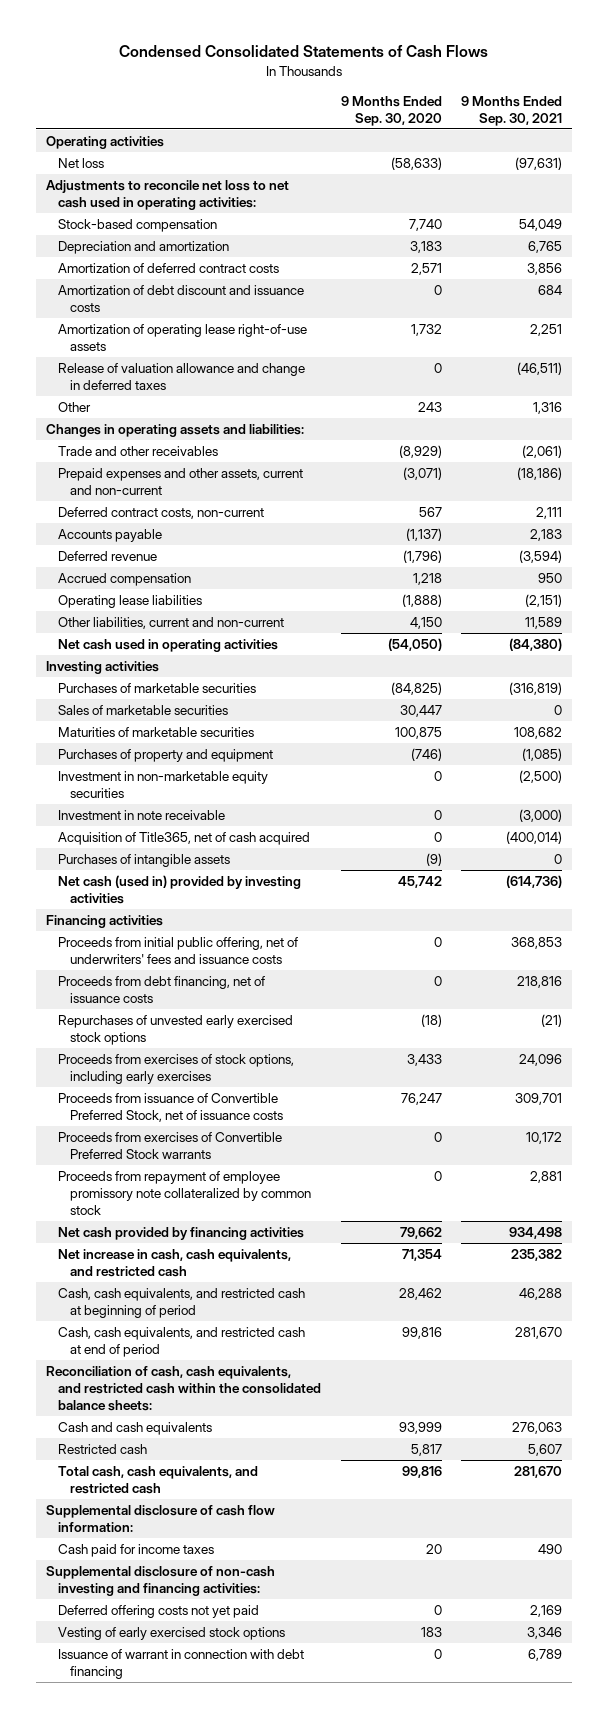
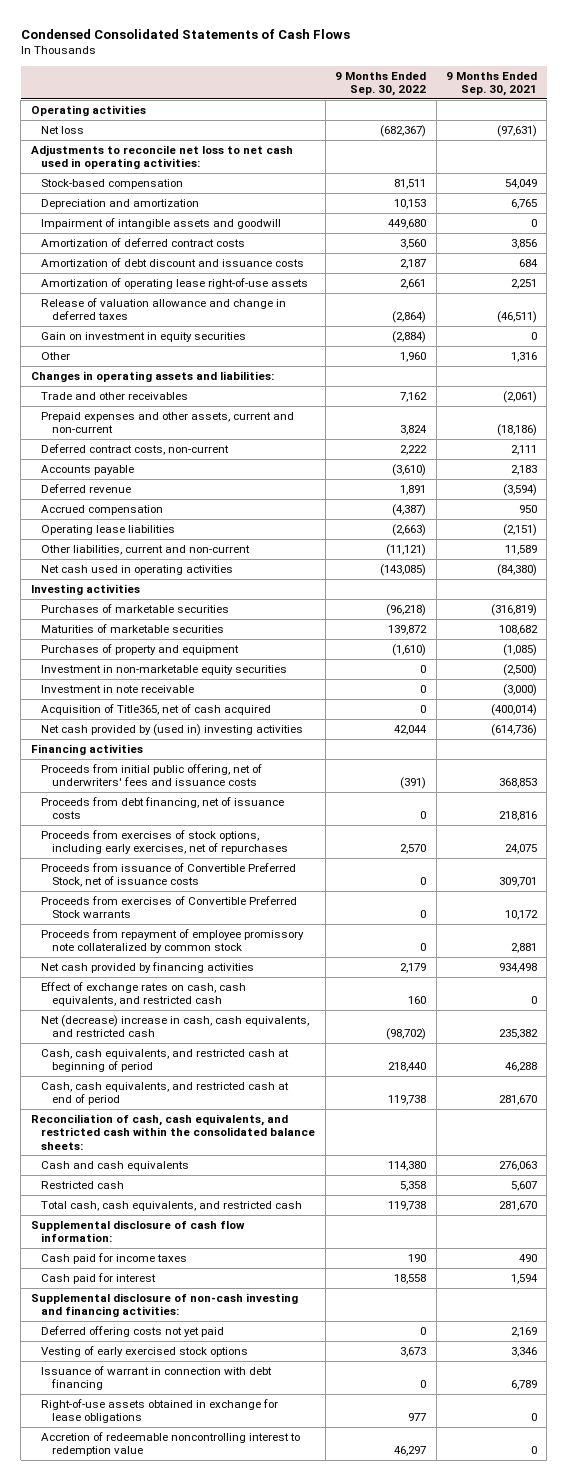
- | 9 Months Ended Sep. 30, 2020 | 9 Months Ended Sep. 30, 2021
+ | 9 Months Ended Sep. 30, 2022 | 9 Months Ended Sep. 30, 2021
+ Impairment of intangible assets and goodwill | 449,680 | 0
+ Gain on investment in equity securities | (2,884) | 0
- Sales of marketable securities | 30,447 | 0
- Purchases of intangible assets | (9) | 0
- Net cash (used in) provided by investing activities | 45,742 | (614,736)
+ Net cash provided by (used in) investing activities | 42,044 | (614,736)
- Repurchases of unvested early exercised stock options | (18) | (21)
- Proceeds from exercises of stock options, including early exercises | 3,433 | 24,096
+ Proceeds from exercises of stock options, including early exercises, net of repurchases | 2,570 | 24,075
- Net increase in cash, cash equivalents, and restricted cash | 71,354 | 235,382
+ Effect of exchange rates on cash, cash equivalents, and restricted cash | 160 | 0
+ Net (decrease) increase in cash, cash equivalents, and restricted cash | (98,702) | 235,382
+ Cash paid for interest | 18,558 | 1,594
+ Right-of-use assets obtained in exchange for lease obligations | 977 | 0
+ Accretion of redeemable noncontrolling interest to redemption value | 46,297 | 0

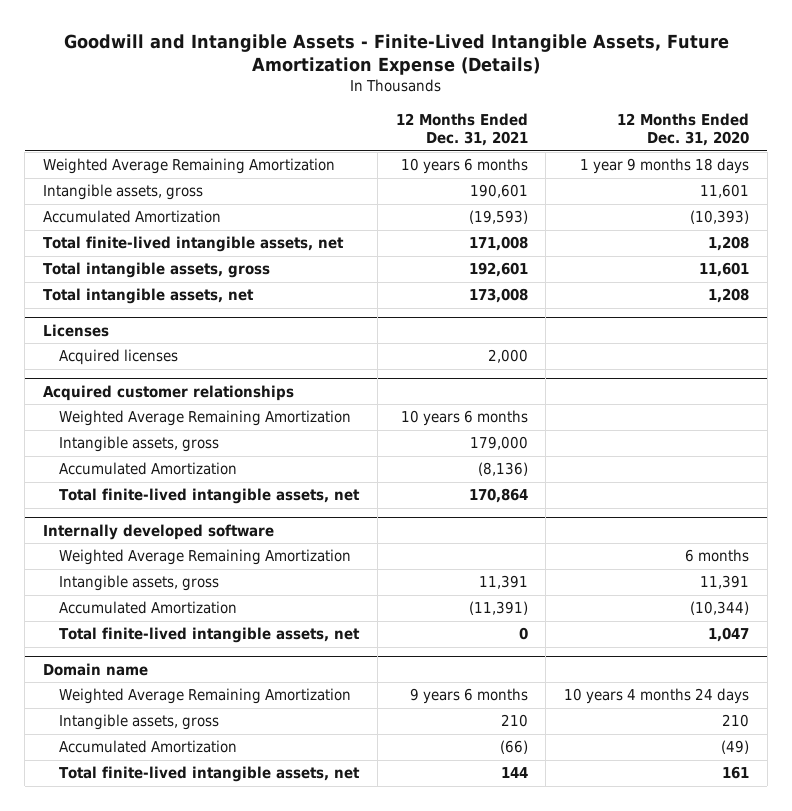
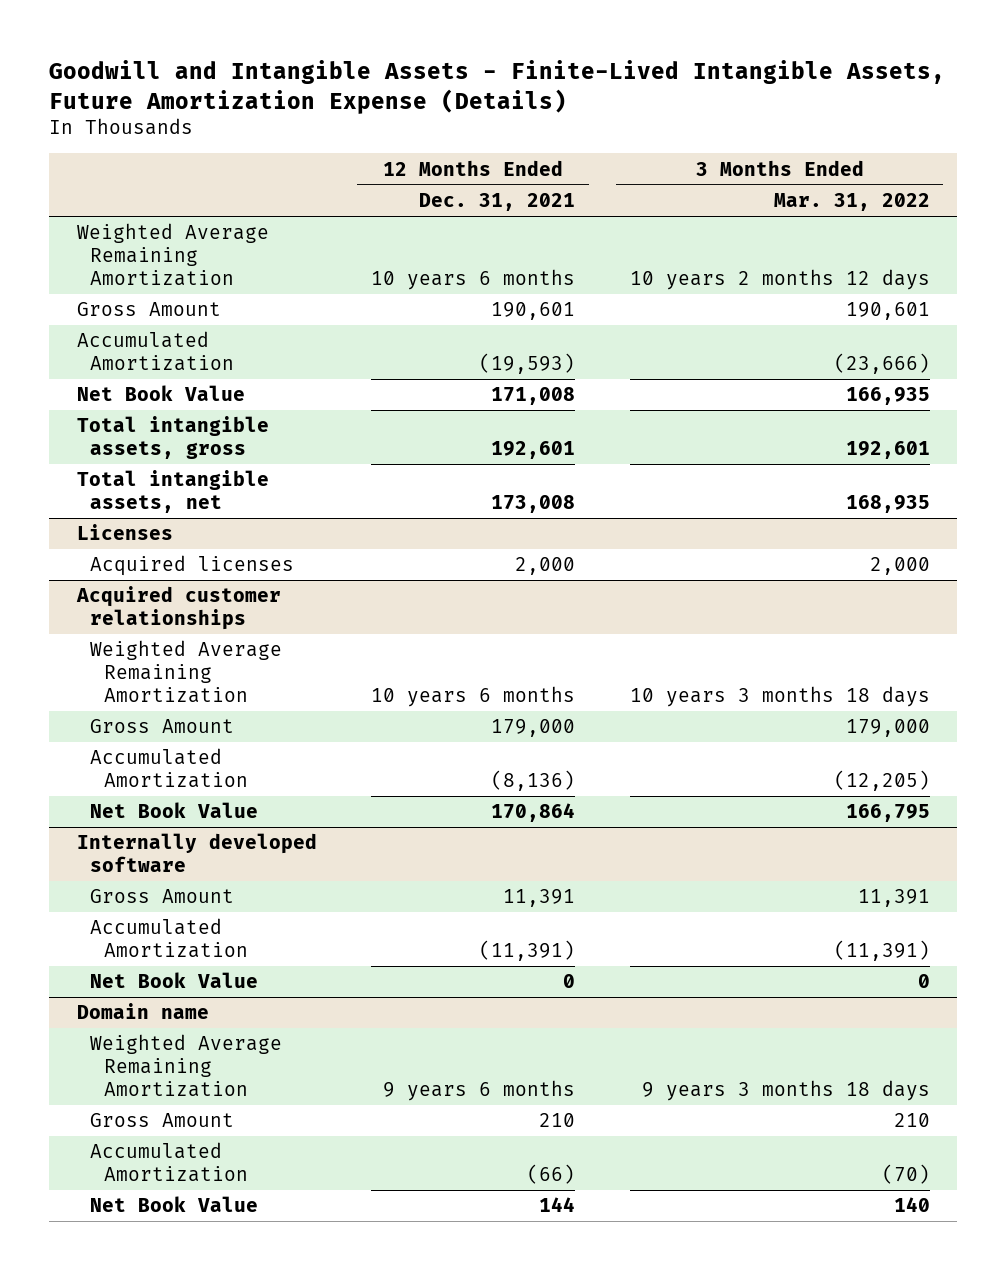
- | 12 Months Ended Dec. 31, 2021 | 12 Months Ended Dec. 31, 2020
+ | 12 Months Ended Dec. 31, 2021 | 3 Months Ended Mar. 31, 2022
- Intangible assets, gross | 190,601 | 11,601
+ Gross Amount | 190,601 | 190,601
- Total finite-lived intangible assets, net | 171,008 | 1,208
+ Net Book Value | 171,008 | 166,935
@ Acquired customer relationships
- Intangible assets, gross | 179,000 |
+ Gross Amount | 179,000 | 179,000
- Total finite-lived intangible assets, net | 170,864 |
+ Net Book Value | 170,864 | 166,795
@ Internally developed software
- Weighted Average Remaining Amortization | | 6 months
- Intangible assets, gross | 11,391 | 11,391
+ Gross Amount | 11,391 | 11,391
- Total finite-lived intangible assets, net | 0 | 1,047
+ Net Book Value | 0 | 0
@ Domain name
- Intangible assets, gross | 210 | 210
+ Gross Amount | 210 | 210
- Total finite-lived intangible assets, net | 144 | 161
+ Net Book Value | 144 | 140

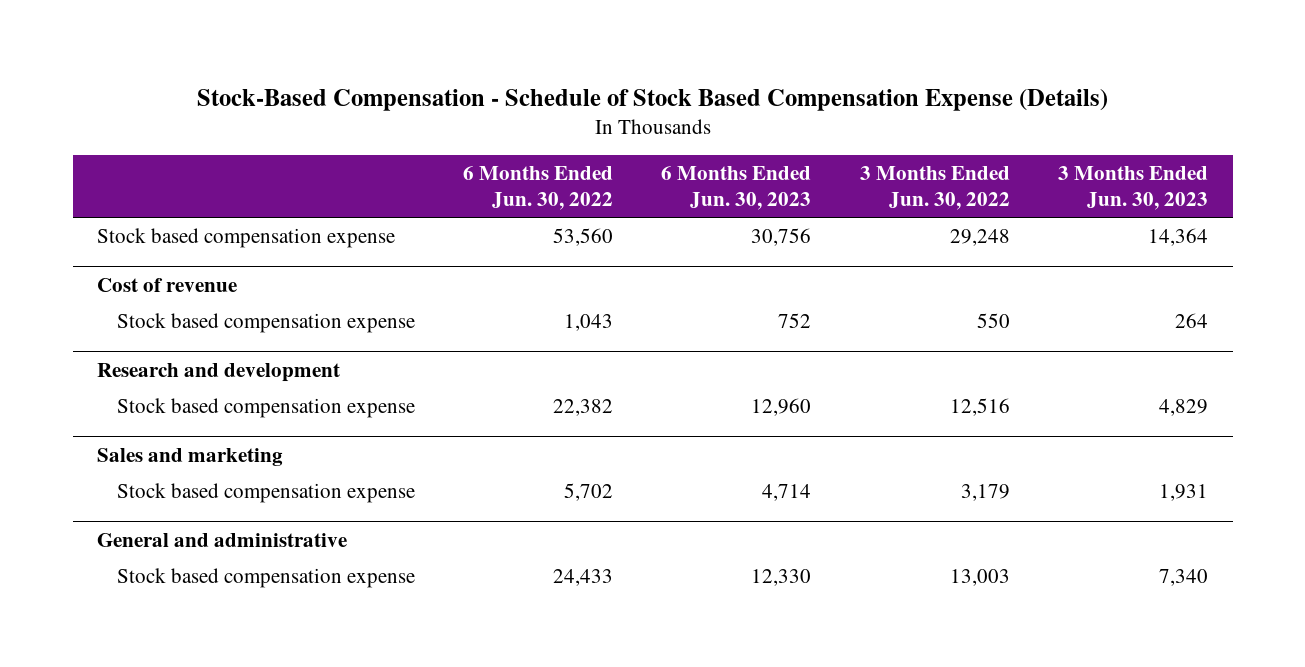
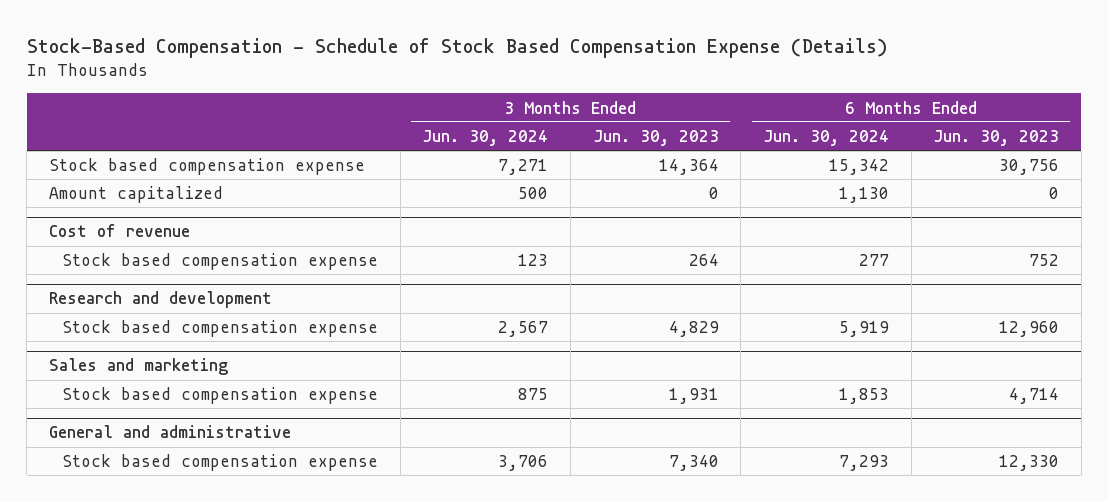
- | 6 Months Ended Jun. 30, 2022 | 6 Months Ended Jun. 30, 2023 | 3 Months Ended Jun. 30, 2022 | 3 Months Ended Jun. 30, 2023
+ | 3 Months Ended Jun. 30, 2024 | 3 Months Ended Jun. 30, 2023 | 6 Months Ended Jun. 30, 2024 | 6 Months Ended Jun. 30, 2023
+ Amount capitalized | 500 | 0 | 1,130 | 0

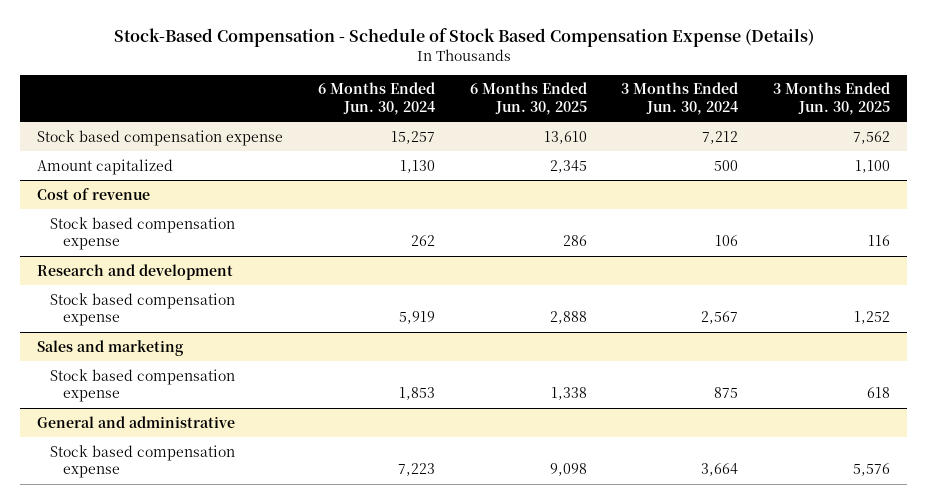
- | 3 Months Ended Jun. 30, 2024 | 3 Months Ended Jun. 30, 2023 | 6 Months Ended Jun. 30, 2024 | 6 Months Ended Jun. 30, 2023
+ | 6 Months Ended Jun. 30, 2024 | 6 Months Ended Jun. 30, 2025 | 3 Months Ended Jun. 30, 2024 | 3 Months Ended Jun. 30, 2025
- Stock based compensation expense | 7,271 | 14,364 | 15,342 | 30,756
+ Stock based compensation expense | 15,257 | 13,610 | 7,212 | 7,562
@ Cost of revenue
- Stock based compensation expense | 123 | 264 | 277 | 752
+ Stock based compensation expense | 262 | 286 | 106 | 116
@ General and administrative
- Stock based compensation expense | 3,706 | 7,340 | 7,293 | 12,330
+ Stock based compensation expense | 7,223 | 9,098 | 3,664 | 5,576

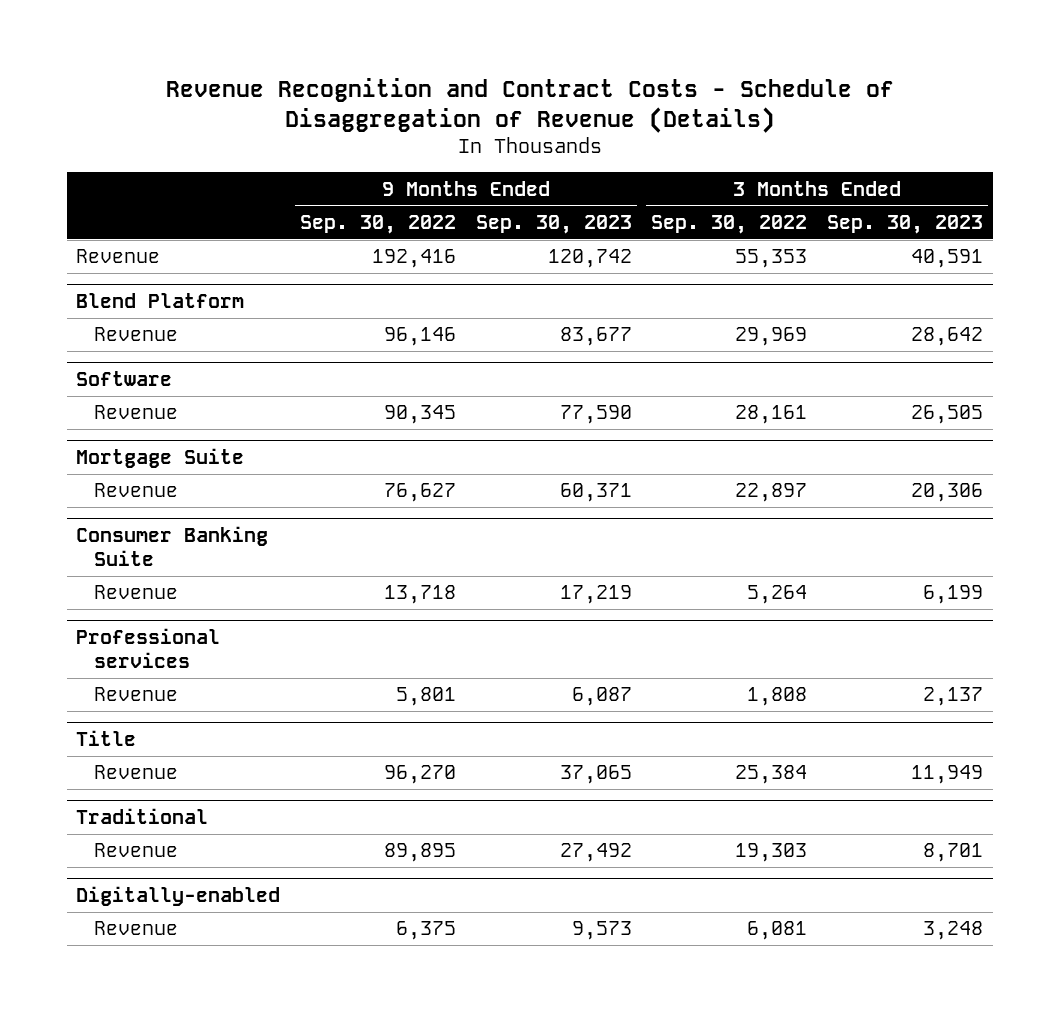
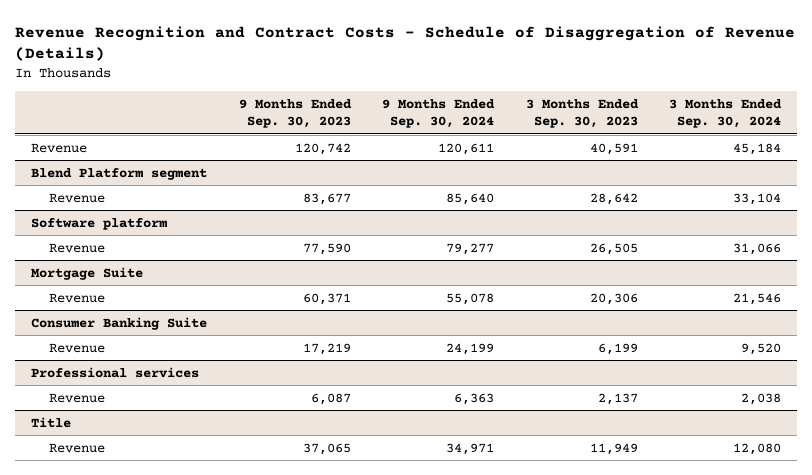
- | 9 Months Ended Sep. 30, 2022 | 9 Months Ended Sep. 30, 2023 | 3 Months Ended Sep. 30, 2022 | 3 Months Ended Sep. 30, 2023
+ | 9 Months Ended Sep. 30, 2023 | 9 Months Ended Sep. 30, 2024 | 3 Months Ended Sep. 30, 2023 | 3 Months Ended Sep. 30, 2024
- Blend Platform
+ Blend Platform segment
- Software
+ Software platform
- Traditional
- Revenue | 89,895 | 27,492 | 19,303 | 8,701
- Digitally-enabled
- Revenue | 6,375 | 9,573 | 6,081 | 3,248

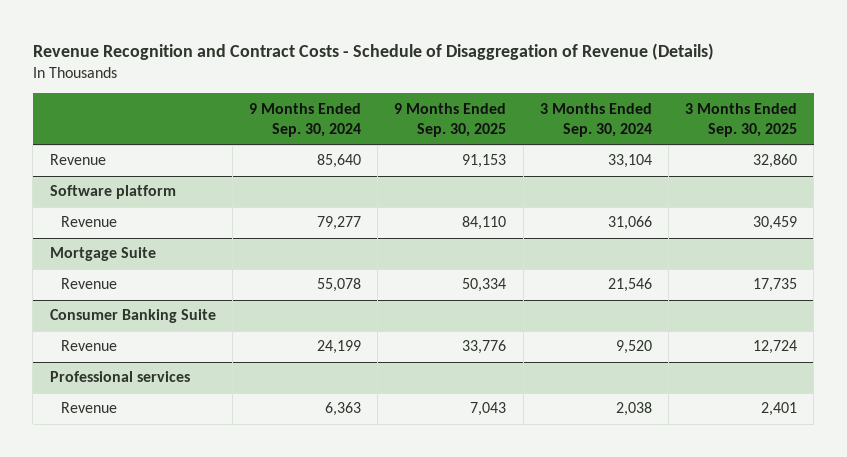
- | 9 Months Ended Sep. 30, 2023 | 9 Months Ended Sep. 30, 2024 | 3 Months Ended Sep. 30, 2023 | 3 Months Ended Sep. 30, 2024
+ | 9 Months Ended Sep. 30, 2024 | 9 Months Ended Sep. 30, 2025 | 3 Months Ended Sep. 30, 2024 | 3 Months Ended Sep. 30, 2025
- Revenue | 120,742 | 120,611 | 40,591 | 45,184
- Blend Platform segment
- Title
- Revenue | 37,065 | 34,971 | 11,949 | 12,080

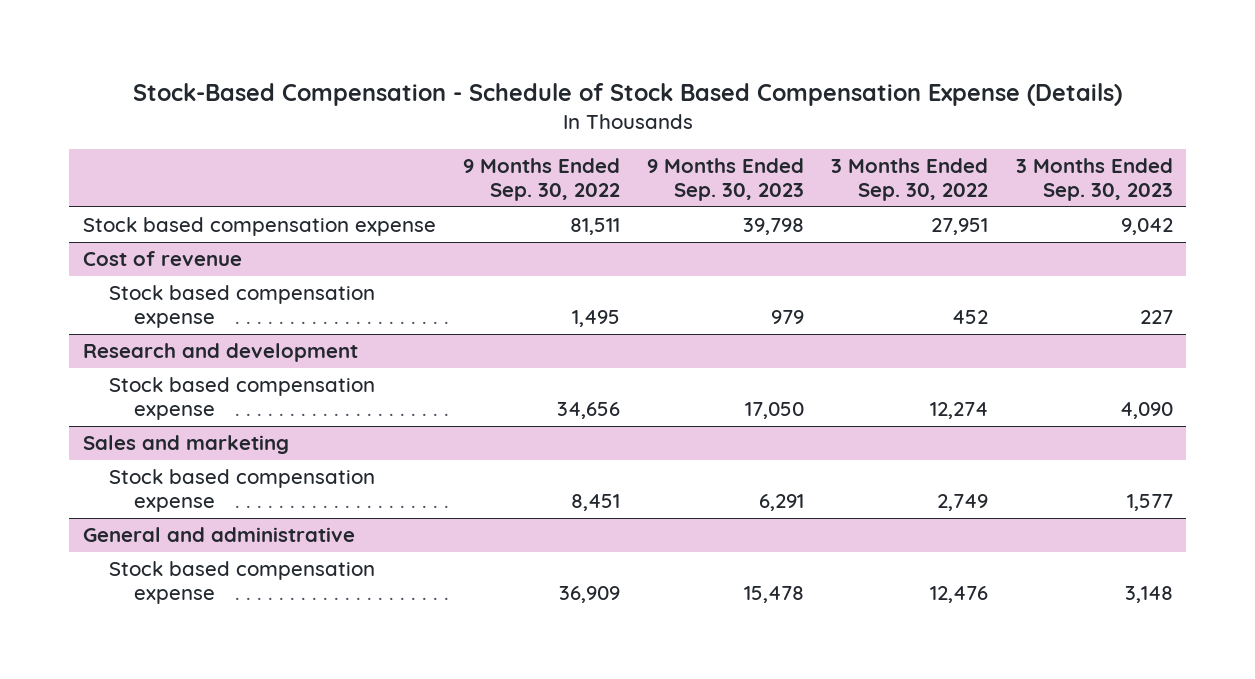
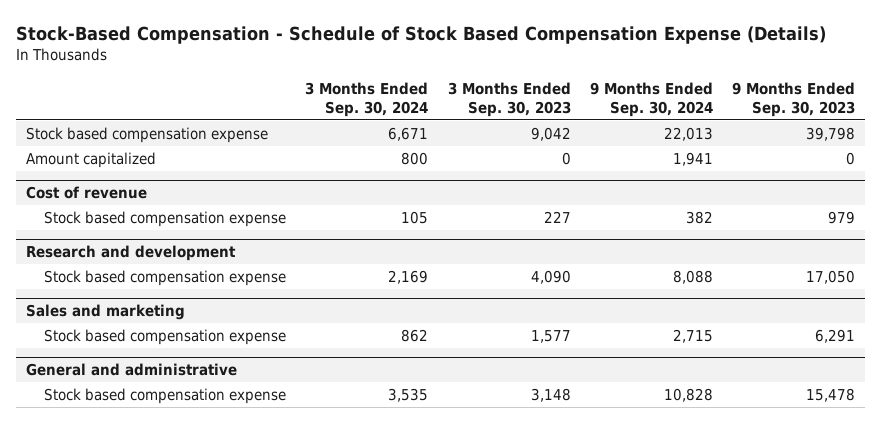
- | 9 Months Ended Sep. 30, 2022 | 9 Months Ended Sep. 30, 2023 | 3 Months Ended Sep. 30, 2022 | 3 Months Ended Sep. 30, 2023
+ | 3 Months Ended Sep. 30, 2024 | 3 Months Ended Sep. 30, 2023 | 9 Months Ended Sep. 30, 2024 | 9 Months Ended Sep. 30, 2023
+ Amount capitalized | 800 | 0 | 1,941 | 0

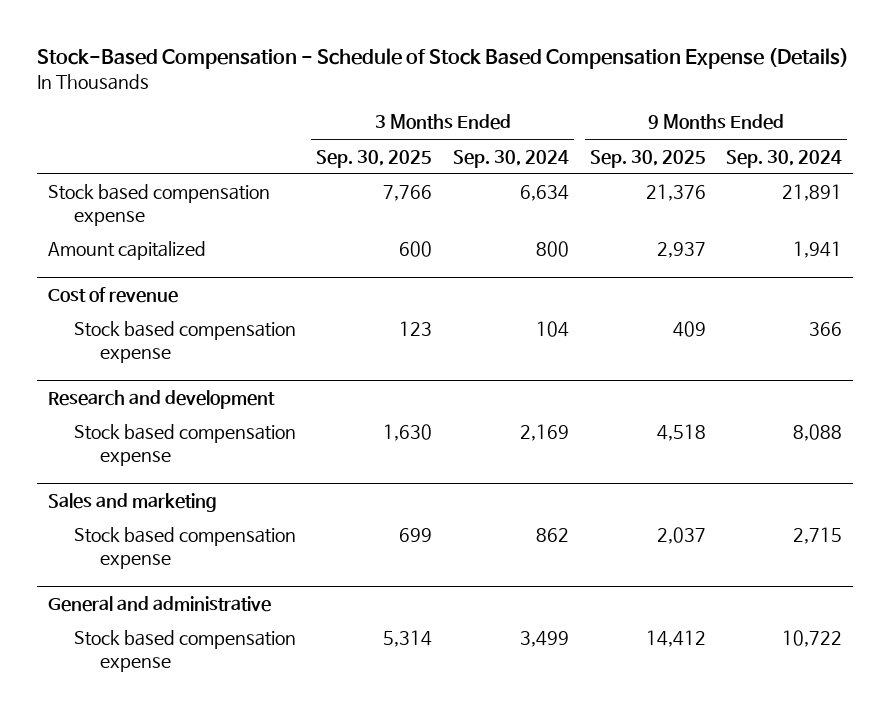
- | 3 Months Ended Sep. 30, 2024 | 3 Months Ended Sep. 30, 2023 | 9 Months Ended Sep. 30, 2024 | 9 Months Ended Sep. 30, 2023
+ | 3 Months Ended Sep. 30, 2025 | 3 Months Ended Sep. 30, 2024 | 9 Months Ended Sep. 30, 2025 | 9 Months Ended Sep. 30, 2024
- Stock based compensation expense | 6,671 | 9,042 | 22,013 | 39,798
+ Stock based compensation expense | 7,766 | 6,634 | 21,376 | 21,891
@ Cost of revenue
- Stock based compensation expense | 105 | 227 | 382 | 979
+ Stock based compensation expense | 123 | 104 | 409 | 366
@ General and administrative
- Stock based compensation expense | 3,535 | 3,148 | 10,828 | 15,478
+ Stock based compensation expense | 5,314 | 3,499 | 14,412 | 10,722

